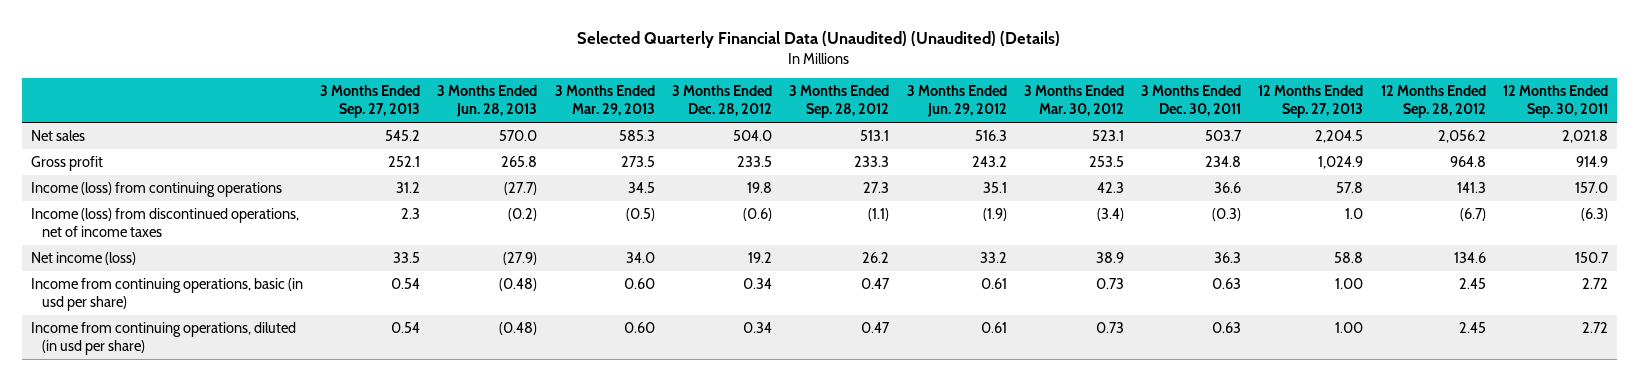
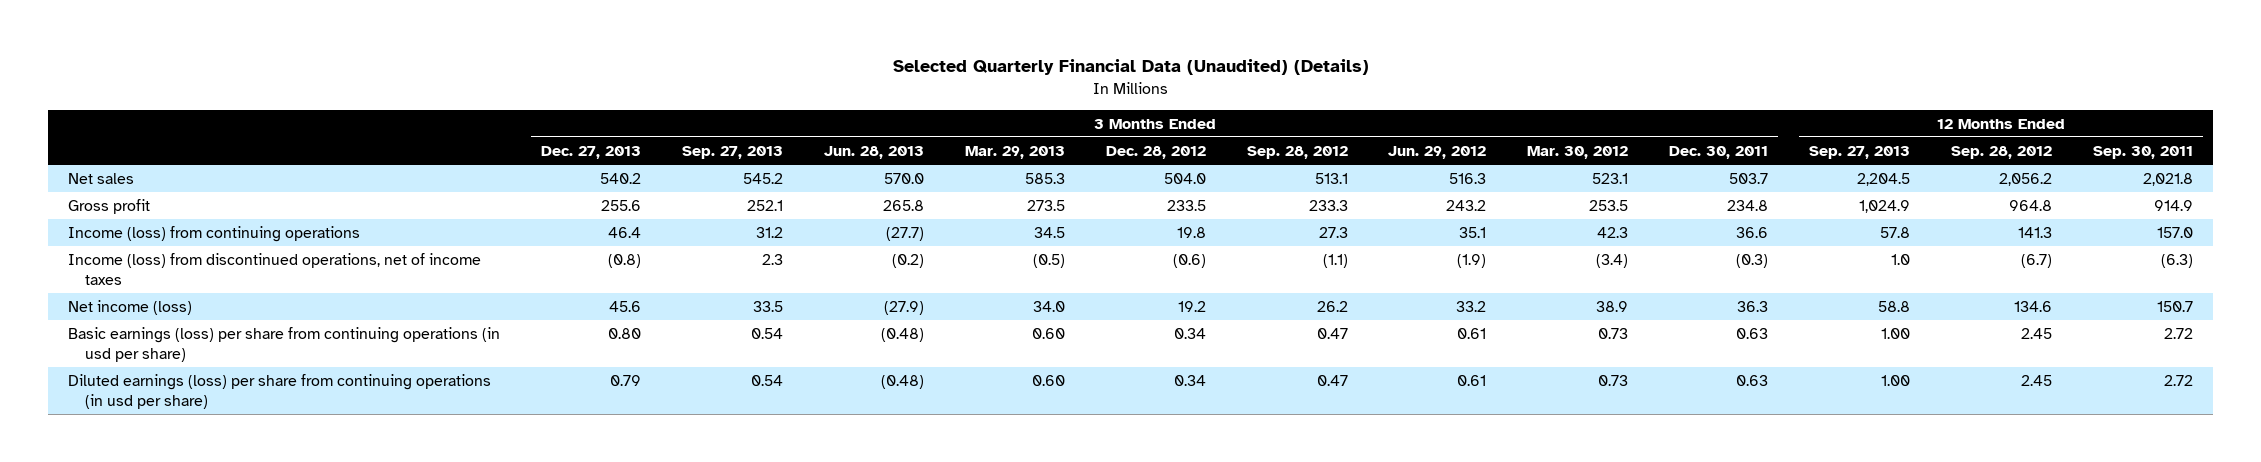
- Selected Quarterly Financial Data (Unaudited) (Unaudited) (Details)
+ Selected Quarterly Financial Data (Unaudited) (Details)
- | 3 Months Ended Sep. 27, 2013 | 3 Months Ended Jun. 28, 2013 | 3 Months Ended Mar. 29, 2013 | 3 Months Ended Dec. 28, 2012 | 3 Months Ended Sep. 28, 2012 | 3 Months Ended Jun. 29, 2012 | 3 Months Ended Mar. 30, 2012 | 3 Months Ended Dec. 30, 2011 | 12 Months Ended Sep. 27, 2013 | 12 Months Ended Sep. 28, 2012 | 12 Months Ended Sep. 30, 2011
+ | 3 Months Ended Dec. 27, 2013 | 3 Months Ended Sep. 27, 2013 | 3 Months Ended Jun. 28, 2013 | 3 Months Ended Mar. 29, 2013 | 3 Months Ended Dec. 28, 2012 | 3 Months Ended Sep. 28, 2012 | 3 Months Ended Jun. 29, 2012 | 3 Months Ended Mar. 30, 2012 | 3 Months Ended Dec. 30, 2011 | 12 Months Ended Sep. 27, 2013 | 12 Months Ended Sep. 28, 2012 | 12 Months Ended Sep. 30, 2011
- Income from continuing operations, basic (in usd per share) | 0.54 | (0.48) | 0.60 | 0.34 | 0.47 | 0.61 | 0.73 | 0.63 | 1.00 | 2.45 | 2.72
- Income from continuing operations, diluted (in usd per share) | 0.54 | (0.48) | 0.60 | 0.34 | 0.47 | 0.61 | 0.73 | 0.63 | 1.00 | 2.45 | 2.72
+ Basic earnings (loss) per share from continuing operations (in usd per share) | 0.80 | 0.54 | (0.48) | 0.60 | 0.34 | 0.47 | 0.61 | 0.73 | 0.63 | 1.00 | 2.45 | 2.72
+ Diluted earnings (loss) per share from continuing operations (in usd per share) | 0.79 | 0.54 | (0.48) | 0.60 | 0.34 | 0.47 | 0.61 | 0.73 | 0.63 | 1.00 | 2.45 | 2.72

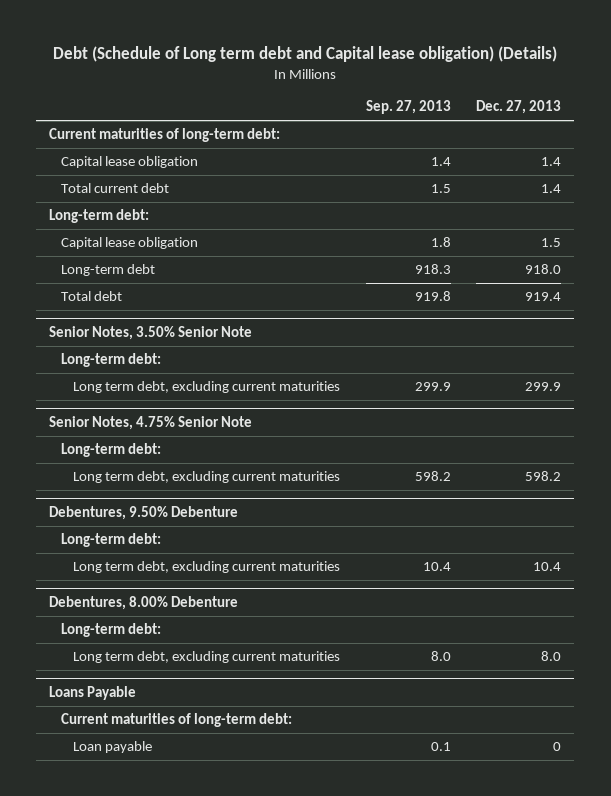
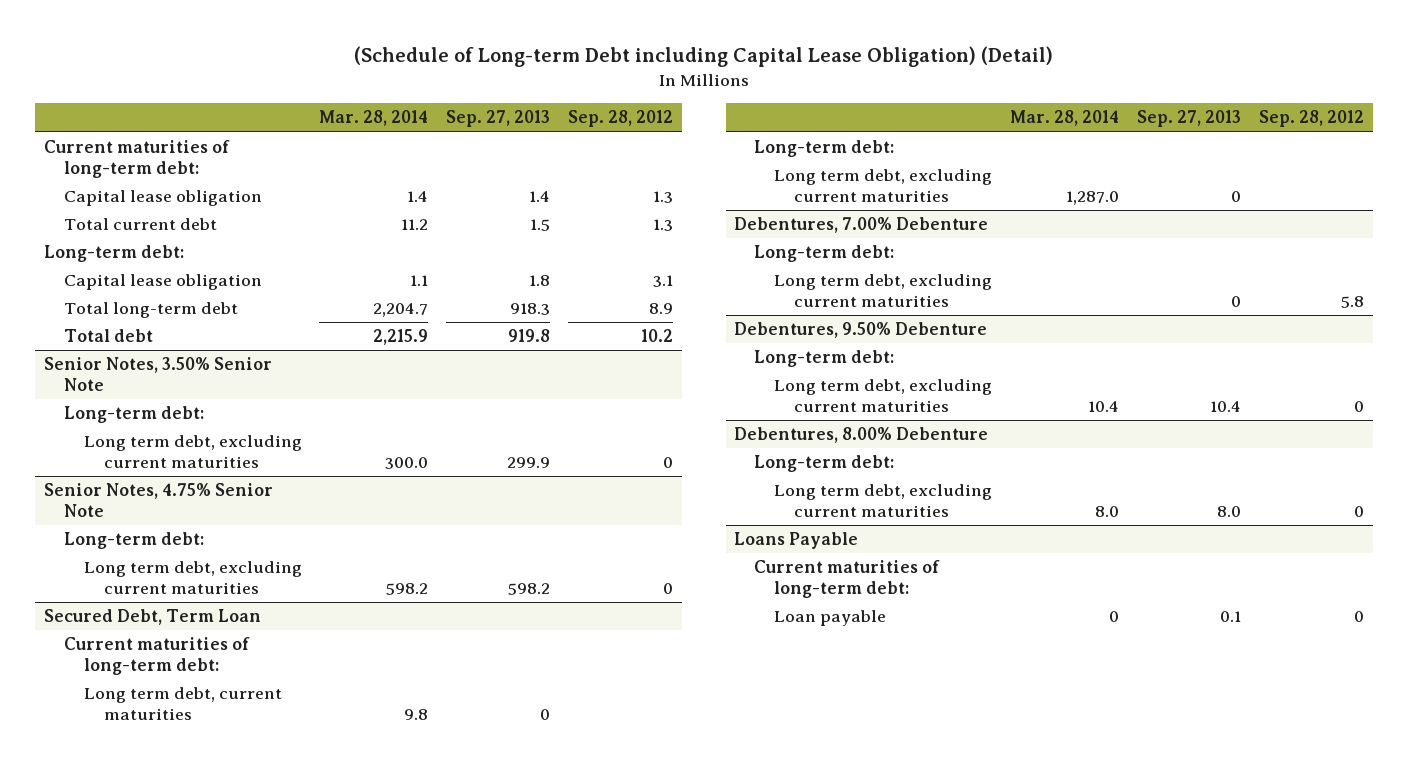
- Debt (Schedule of Long term debt and Capital lease obligation) (Details)
+ (Schedule of Long-term Debt including Capital Lease Obligation) (Detail)
- | Sep. 27, 2013 | Dec. 27, 2013
+ | Mar. 28, 2014 | Sep. 27, 2013 | Sep. 28, 2012
- Long-term debt | 918.3 | 918.0
+ Total long-term debt | 2,204.7 | 918.3 | 8.9
+ Secured Debt, Term Loan
+ Current maturities of long-term debt:
+ Long term debt, current maturities | 9.8 | 0 |
+ Long-term debt:
+ Long term debt, excluding current maturities | 1,287.0 | 0 |
+ Debentures, 7.00% Debenture
+ Long-term debt:
+ Long term debt, excluding current maturities | | 0 | 5.8

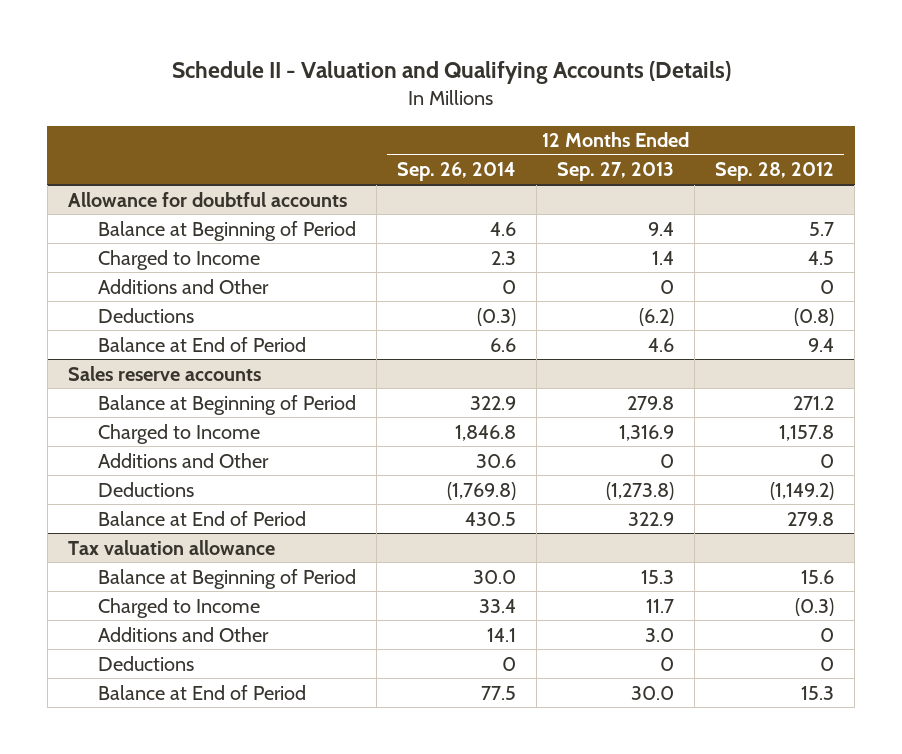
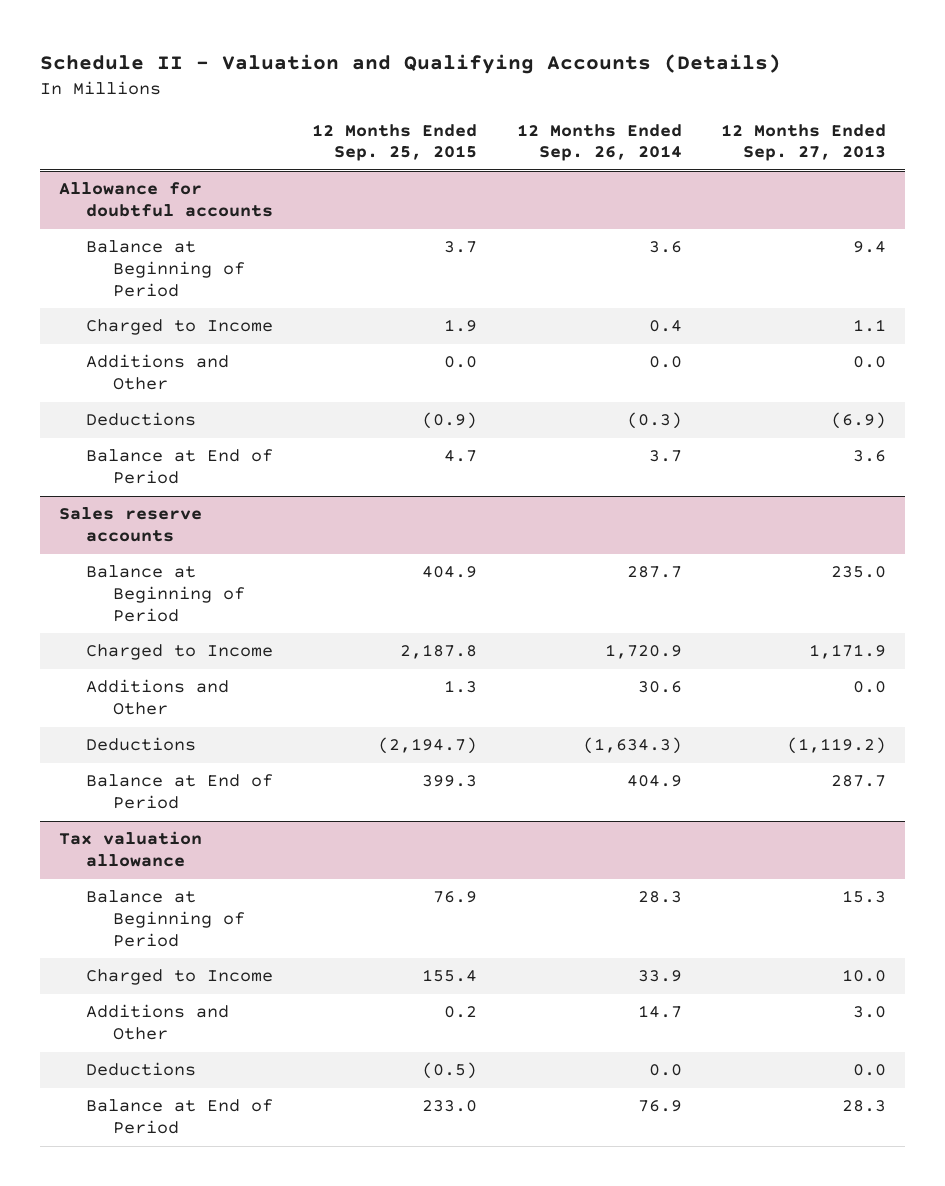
- | 12 Months Ended Sep. 26, 2014 | 12 Months Ended Sep. 27, 2013 | 12 Months Ended Sep. 28, 2012
+ | 12 Months Ended Sep. 25, 2015 | 12 Months Ended Sep. 26, 2014 | 12 Months Ended Sep. 27, 2013
@ Allowance for doubtful accounts
- Balance at Beginning of Period | 4.6 | 9.4 | 5.7
- Charged to Income | 2.3 | 1.4 | 4.5
- Additions and Other | 0 | 0 | 0
- Deductions | (0.3) | (6.2) | (0.8)
- Balance at End of Period | 6.6 | 4.6 | 9.4
+ Balance at Beginning of Period | 3.7 | 3.6 | 9.4
+ Charged to Income | 1.9 | 0.4 | 1.1
+ Additions and Other | 0.0 | 0.0 | 0.0
+ Deductions | (0.9) | (0.3) | (6.9)
+ Balance at End of Period | 4.7 | 3.7 | 3.6
@ Sales reserve accounts
- Balance at Beginning of Period | 322.9 | 279.8 | 271.2
- Charged to Income | 1,846.8 | 1,316.9 | 1,157.8
- Additions and Other | 30.6 | 0 | 0
- Deductions | (1,769.8) | (1,273.8) | (1,149.2)
- Balance at End of Period | 430.5 | 322.9 | 279.8
+ Balance at Beginning of Period | 404.9 | 287.7 | 235.0
+ Charged to Income | 2,187.8 | 1,720.9 | 1,171.9
+ Additions and Other | 1.3 | 30.6 | 0.0
+ Deductions | (2,194.7) | (1,634.3) | (1,119.2)
+ Balance at End of Period | 399.3 | 404.9 | 287.7
@ Tax valuation allowance
- Balance at Beginning of Period | 30.0 | 15.3 | 15.6
- Charged to Income | 33.4 | 11.7 | (0.3)
- Additions and Other | 14.1 | 3.0 | 0
- Deductions | 0 | 0 | 0
- Balance at End of Period | 77.5 | 30.0 | 15.3
+ Balance at Beginning of Period | 76.9 | 28.3 | 15.3
+ Charged to Income | 155.4 | 33.9 | 10.0
+ Additions and Other | 0.2 | 14.7 | 3.0
+ Deductions | (0.5) | 0.0 | 0.0
+ Balance at End of Period | 233.0 | 76.9 | 28.3

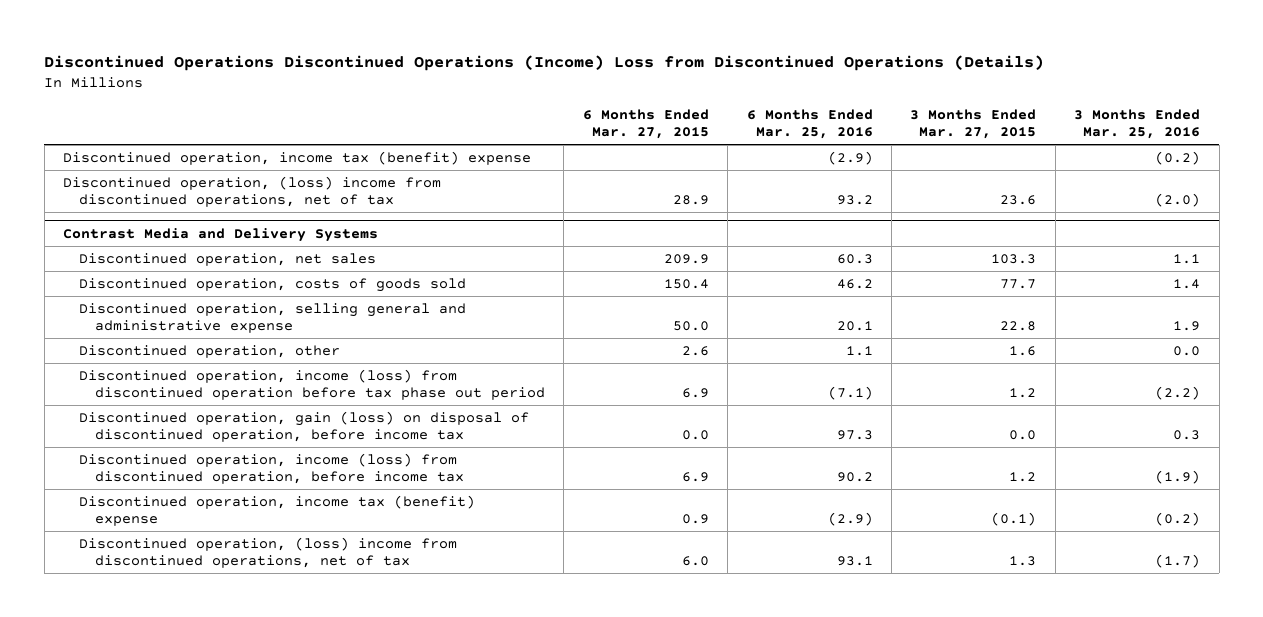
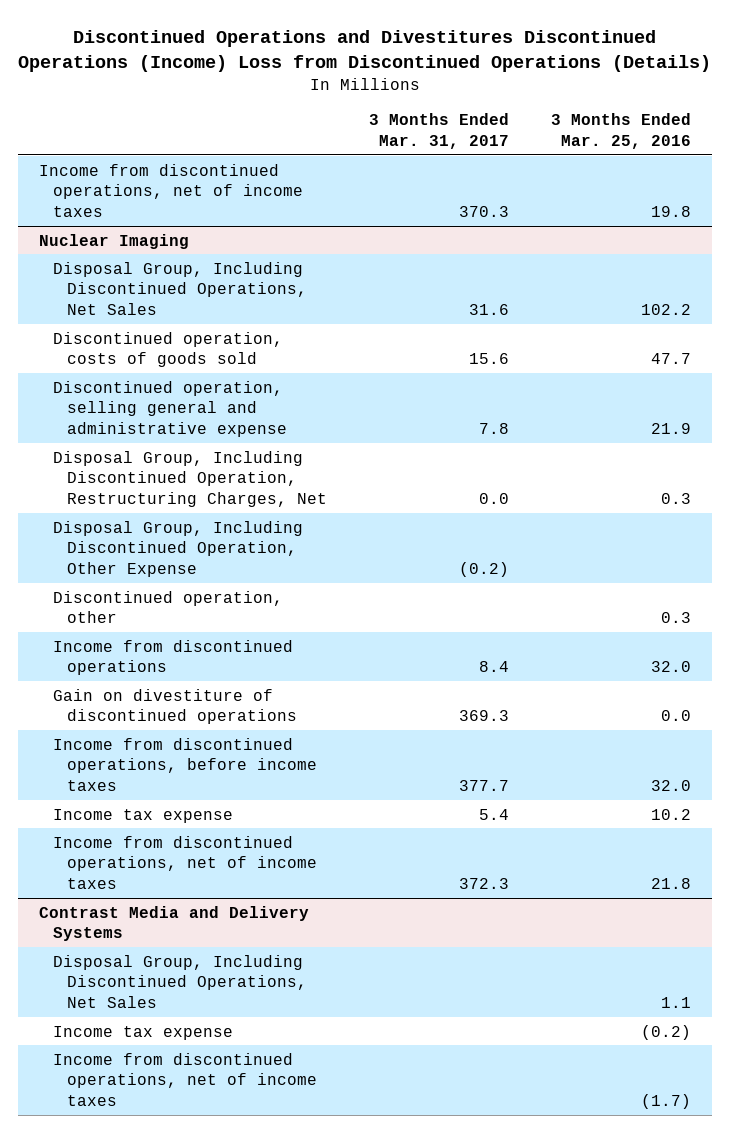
- Discontinued Operations Discontinued Operations (Income) Loss from Discontinued Operations (Details)
+ Discontinued Operations and Divestitures Discontinued Operations (Income) Loss from Discontinued Operations (Details)
- | 6 Months Ended Mar. 27, 2015 | 6 Months Ended Mar. 25, 2016 | 3 Months Ended Mar. 27, 2015 | 3 Months Ended Mar. 25, 2016
+ | 3 Months Ended Mar. 31, 2017 | 3 Months Ended Mar. 25, 2016
- Discontinued operation, income tax (benefit) expense | | (2.9) | | (0.2)
- Discontinued operation, (loss) income from discontinued operations, net of tax | 28.9 | 93.2 | 23.6 | (2.0)
+ Income from discontinued operations, net of income taxes | 370.3 | 19.8
+ Nuclear Imaging
+ Disposal Group, Including Discontinued Operations, Net Sales | 31.6 | 102.2
+ Discontinued operation, costs of goods sold | 15.6 | 47.7
+ Discontinued operation, selling general and administrative expense | 7.8 | 21.9
+ Disposal Group, Including Discontinued Operation, Restructuring Charges, Net | 0.0 | 0.3
+ Disposal Group, Including Discontinued Operation, Other Expense | (0.2) |
+ Discontinued operation, other | | 0.3
+ Income from discontinued operations | 8.4 | 32.0
+ Gain on divestiture of discontinued operations | 369.3 | 0.0
+ Income from discontinued operations, before income taxes | 377.7 | 32.0
+ Income tax expense | 5.4 | 10.2
+ Income from discontinued operations, net of income taxes | 372.3 | 21.8
@ Contrast Media and Delivery Systems
- Discontinued operation, net sales | 209.9 | 60.3 | 103.3 | 1.1
- Discontinued operation, costs of goods sold | 150.4 | 46.2 | 77.7 | 1.4
- Discontinued operation, selling general and administrative expense | 50.0 | 20.1 | 22.8 | 1.9
- Discontinued operation, other | 2.6 | 1.1 | 1.6 | 0.0
- Discontinued operation, income (loss) from discontinued operation before tax phase out period | 6.9 | (7.1) | 1.2 | (2.2)
- Discontinued operation, gain (loss) on disposal of discontinued operation, before income tax | 0.0 | 97.3 | 0.0 | 0.3
- Discontinued operation, income (loss) from discontinued operation, before income tax | 6.9 | 90.2 | 1.2 | (1.9)
- Discontinued operation, income tax (benefit) expense | 0.9 | (2.9) | (0.1) | (0.2)
- Discontinued operation, (loss) income from discontinued operations, net of tax | 6.0 | 93.1 | 1.3 | (1.7)
+ Disposal Group, Including Discontinued Operations, Net Sales | | 1.1
+ Income tax expense | | (0.2)
+ Income from discontinued operations, net of income taxes | | (1.7)

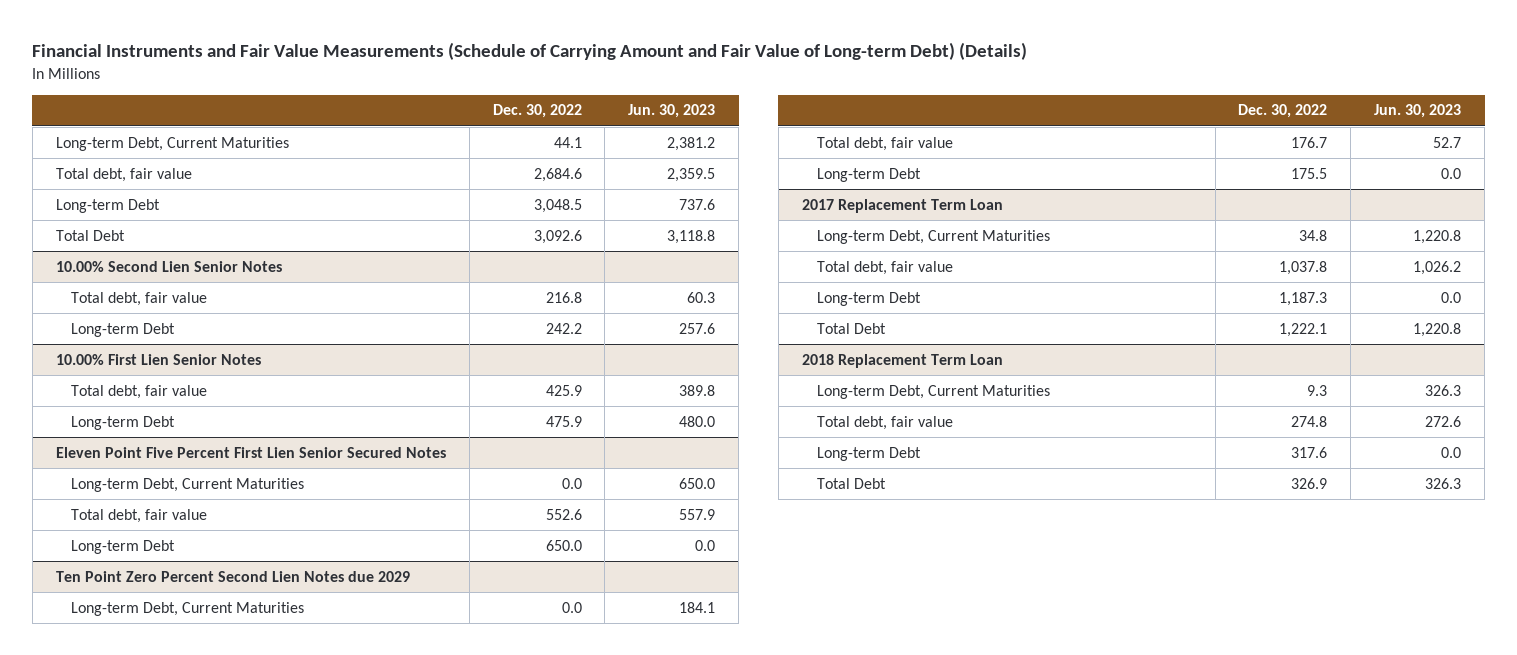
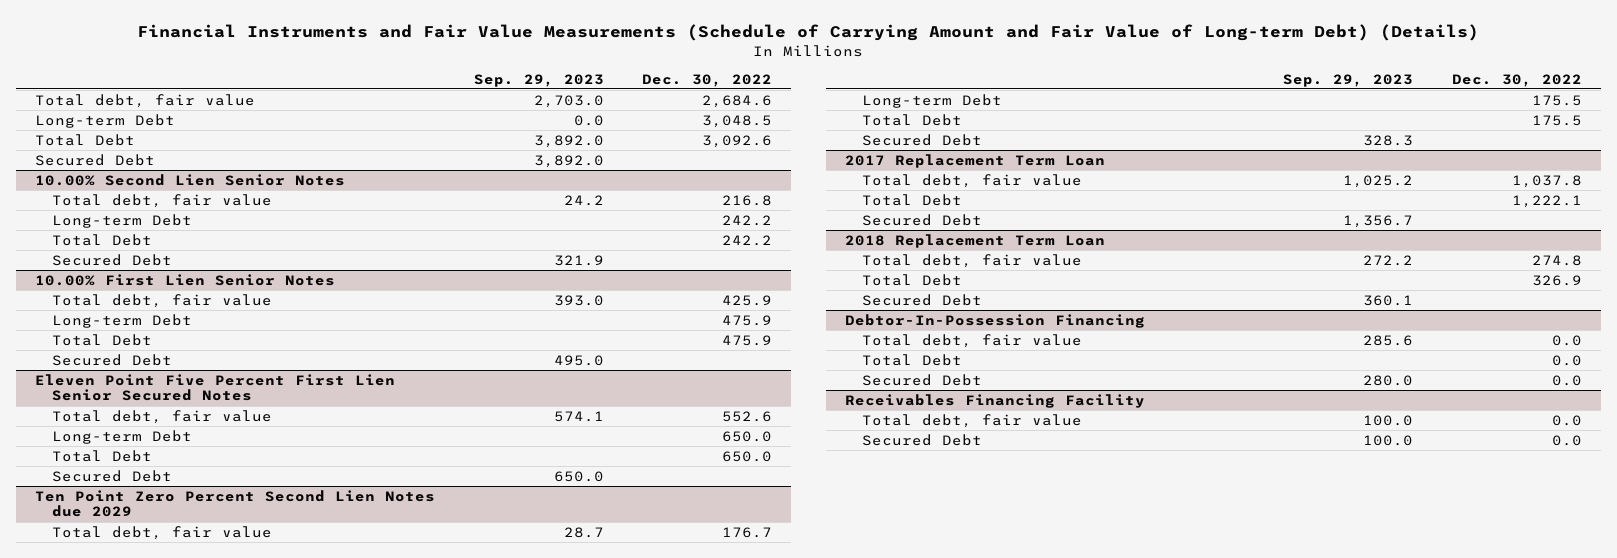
- | Dec. 30, 2022 | Jun. 30, 2023
+ | Sep. 29, 2023 | Dec. 30, 2022
- Long-term Debt, Current Maturities | 44.1 | 2,381.2
+ Secured Debt | 3,892.0 |
@ 10.00% Second Lien Senior Notes
+ Total Debt | | 242.2
+ Secured Debt | 321.9 |
@ 10.00% First Lien Senior Notes
+ Total Debt | | 475.9
+ Secured Debt | 495.0 |
@ Eleven Point Five Percent First Lien Senior Secured Notes
- Long-term Debt, Current Maturities | 0.0 | 650.0
+ Total Debt | | 650.0
+ Secured Debt | 650.0 |
@ Ten Point Zero Percent Second Lien Notes due 2029
- Long-term Debt, Current Maturities | 0.0 | 184.1
+ Total Debt | | 175.5
+ Secured Debt | 328.3 |
@ 2017 Replacement Term Loan
- Long-term Debt, Current Maturities | 34.8 | 1,220.8
- Long-term Debt | 1,187.3 | 0.0
+ Secured Debt | 1,356.7 |
@ 2018 Replacement Term Loan
- Long-term Debt, Current Maturities | 9.3 | 326.3
- Long-term Debt | 317.6 | 0.0
+ Secured Debt | 360.1 |
+ Debtor-In-Possession Financing
+ Total debt, fair value | 285.6 | 0.0
+ Total Debt | | 0.0
+ Secured Debt | 280.0 | 0.0
+ Receivables Financing Facility
+ Total debt, fair value | 100.0 | 0.0
+ Secured Debt | 100.0 | 0.0

